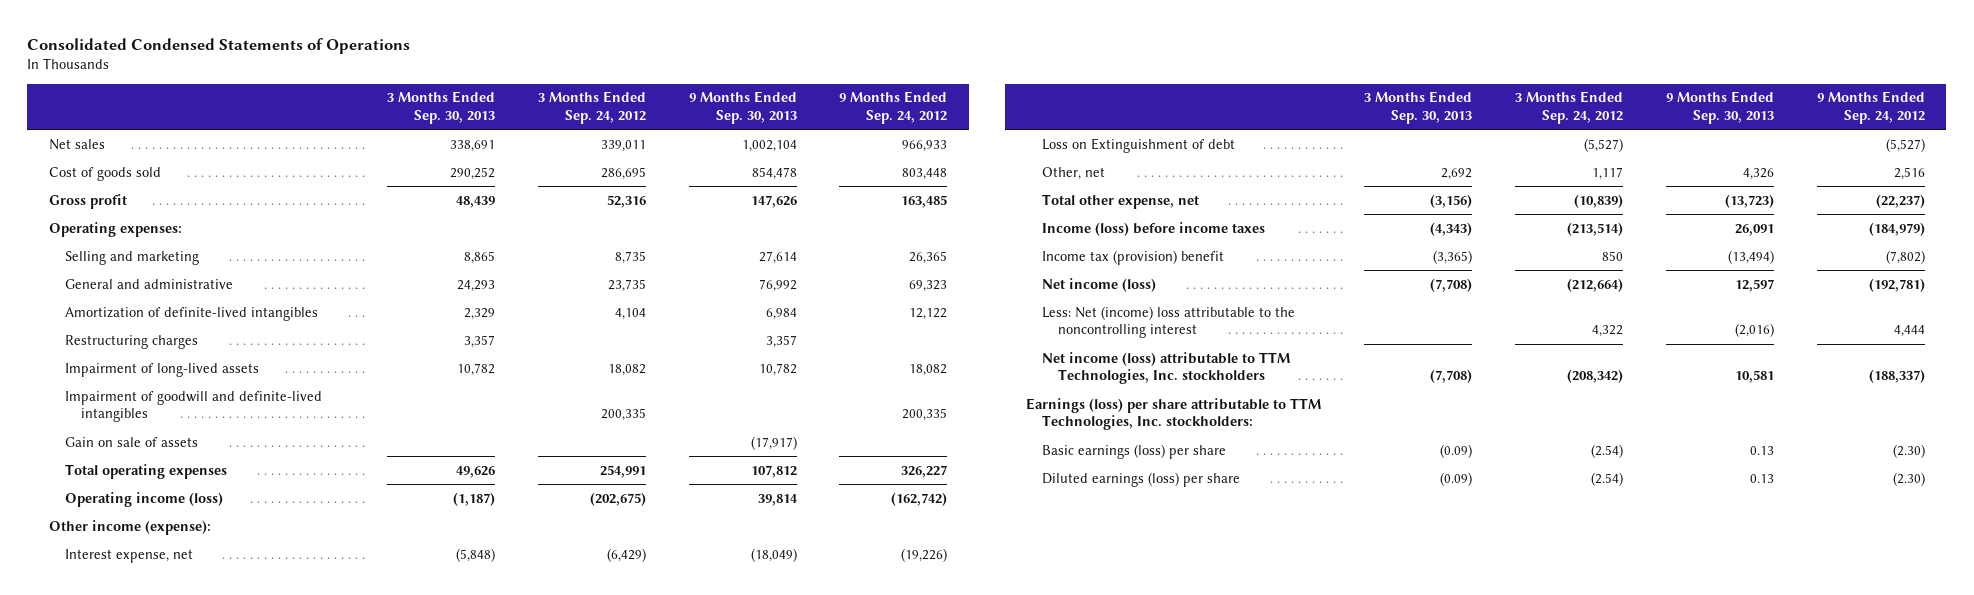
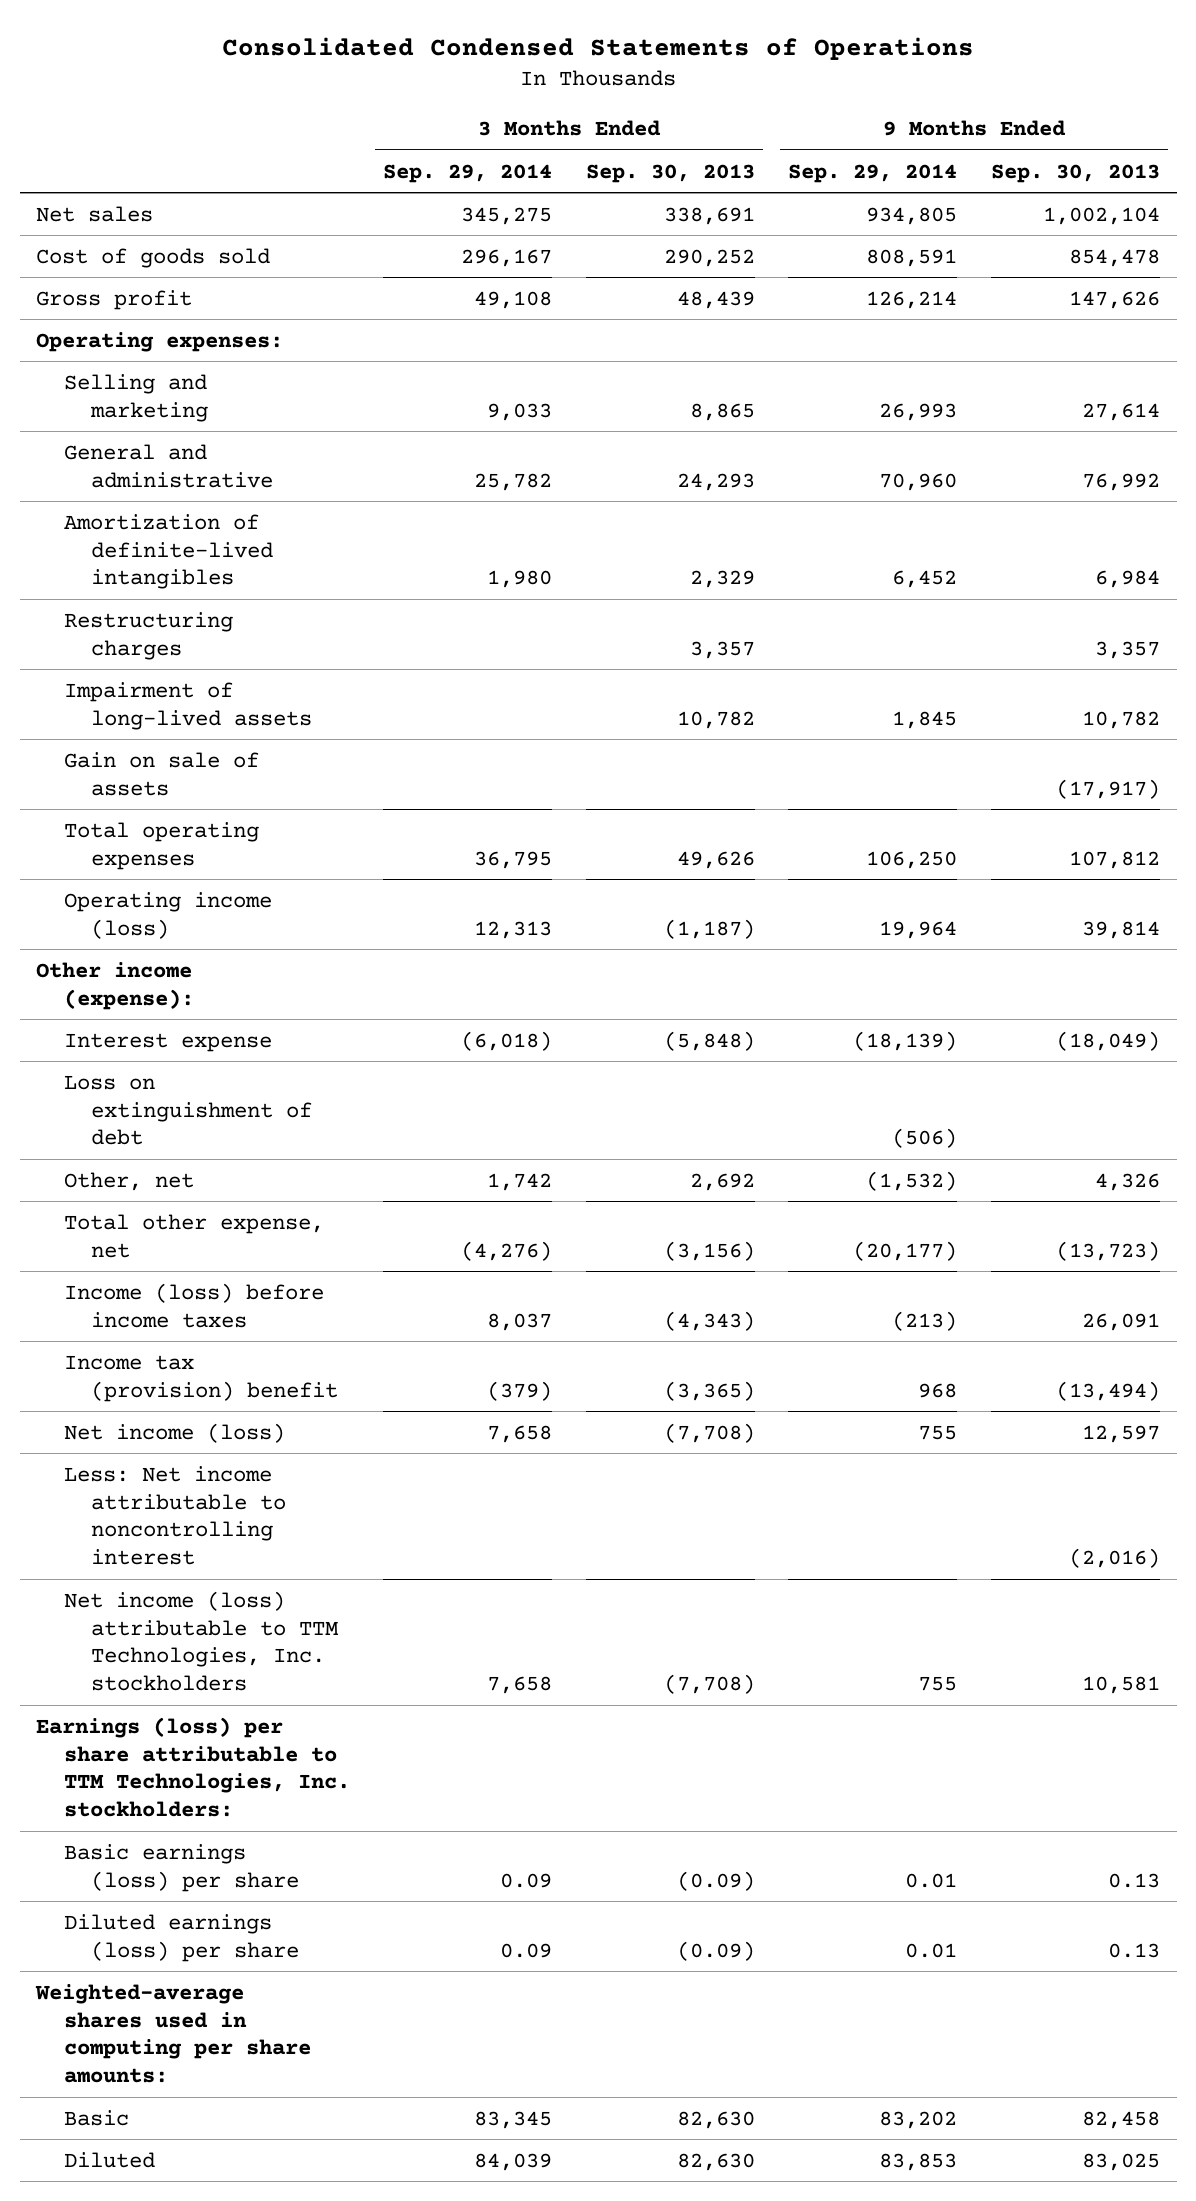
- | 3 Months Ended Sep. 30, 2013 | 3 Months Ended Sep. 24, 2012 | 9 Months Ended Sep. 30, 2013 | 9 Months Ended Sep. 24, 2012
+ | 3 Months Ended Sep. 29, 2014 | 3 Months Ended Sep. 30, 2013 | 9 Months Ended Sep. 29, 2014 | 9 Months Ended Sep. 30, 2013
- Impairment of goodwill and definite-lived intangibles | | 200,335 | | 200,335
- Interest expense, net | (5,848) | (6,429) | (18,049) | (19,226)
- Loss on Extinguishment of debt | | (5,527) | | (5,527)
+ Interest expense | (6,018) | (5,848) | (18,139) | (18,049)
+ Loss on extinguishment of debt | | | (506) |
- Less: Net (income) loss attributable to the noncontrolling interest | | 4,322 | (2,016) | 4,444
+ Less: Net income attributable to noncontrolling interest | | | | (2,016)
+ Weighted-average shares used in computing per share amounts:
+ Basic | 83,345 | 82,630 | 83,202 | 82,458
+ Diluted | 84,039 | 82,630 | 83,853 | 83,025

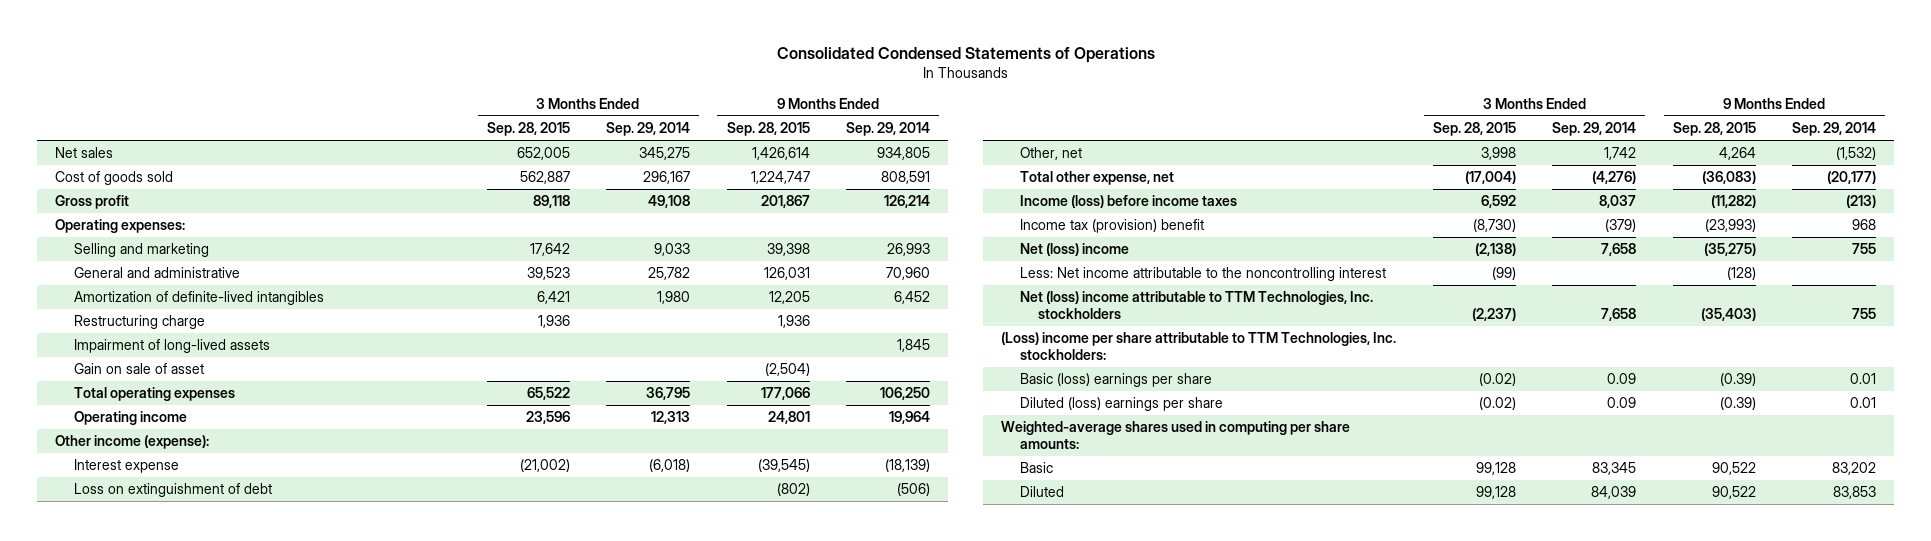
- | 3 Months Ended Sep. 29, 2014 | 3 Months Ended Sep. 30, 2013 | 9 Months Ended Sep. 29, 2014 | 9 Months Ended Sep. 30, 2013
+ | 3 Months Ended Sep. 28, 2015 | 3 Months Ended Sep. 29, 2014 | 9 Months Ended Sep. 28, 2015 | 9 Months Ended Sep. 29, 2014
- Restructuring charges | | 3,357 | | 3,357
+ Restructuring charge | 1,936 | | 1,936 |
- Gain on sale of assets | | | | (17,917)
+ Gain on sale of asset | | | (2,504) |
- Operating income (loss) | 12,313 | (1,187) | 19,964 | 39,814
+ Operating income | 23,596 | 12,313 | 24,801 | 19,964
- Net income (loss) | 7,658 | (7,708) | 755 | 12,597
- Less: Net income attributable to noncontrolling interest | | | | (2,016)
- Net income (loss) attributable to TTM Technologies, Inc. stockholders | 7,658 | (7,708) | 755 | 10,581
- Earnings (loss) per share attributable to TTM Technologies, Inc. stockholders:
- Basic earnings (loss) per share | 0.09 | (0.09) | 0.01 | 0.13
- Diluted earnings (loss) per share | 0.09 | (0.09) | 0.01 | 0.13
+ Net (loss) income | (2,138) | 7,658 | (35,275) | 755
+ Less: Net income attributable to the noncontrolling interest | (99) | | (128) |
+ Net (loss) income attributable to TTM Technologies, Inc. stockholders | (2,237) | 7,658 | (35,403) | 755
+ (Loss) income per share attributable to TTM Technologies, Inc. stockholders:
+ Basic (loss) earnings per share | (0.02) | 0.09 | (0.39) | 0.01
+ Diluted (loss) earnings per share | (0.02) | 0.09 | (0.39) | 0.01

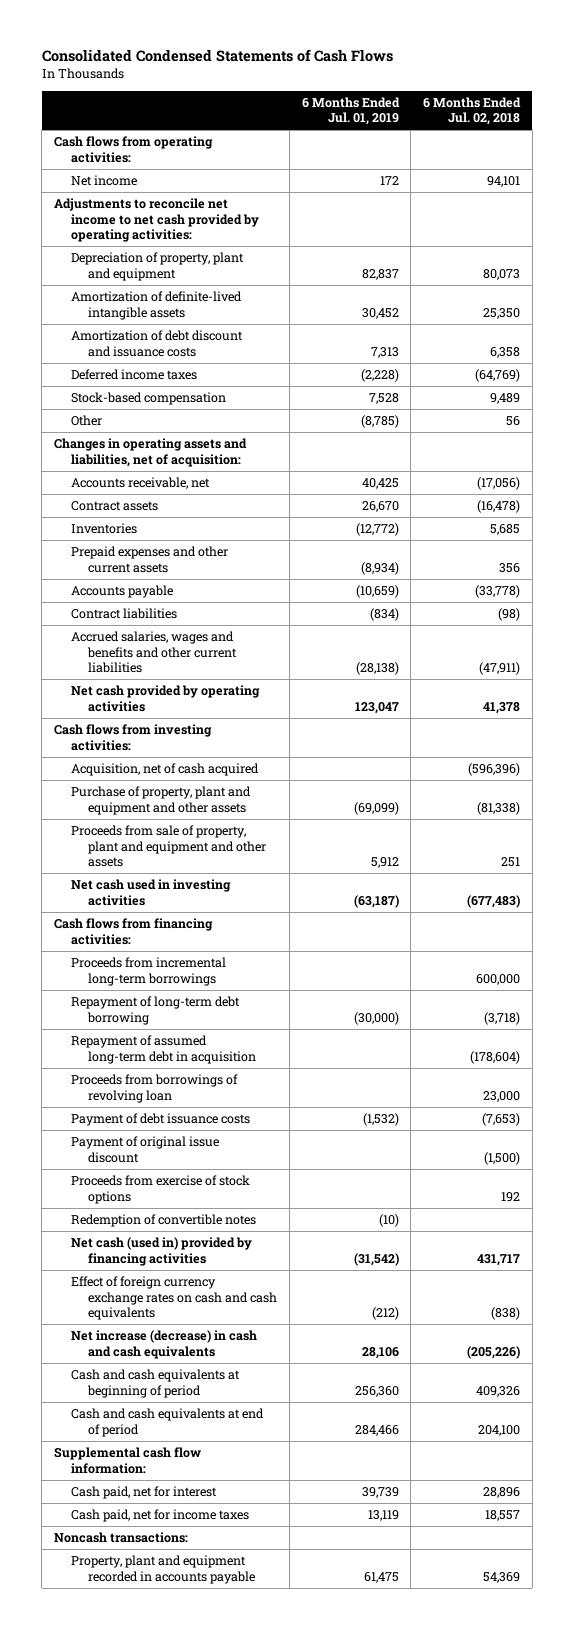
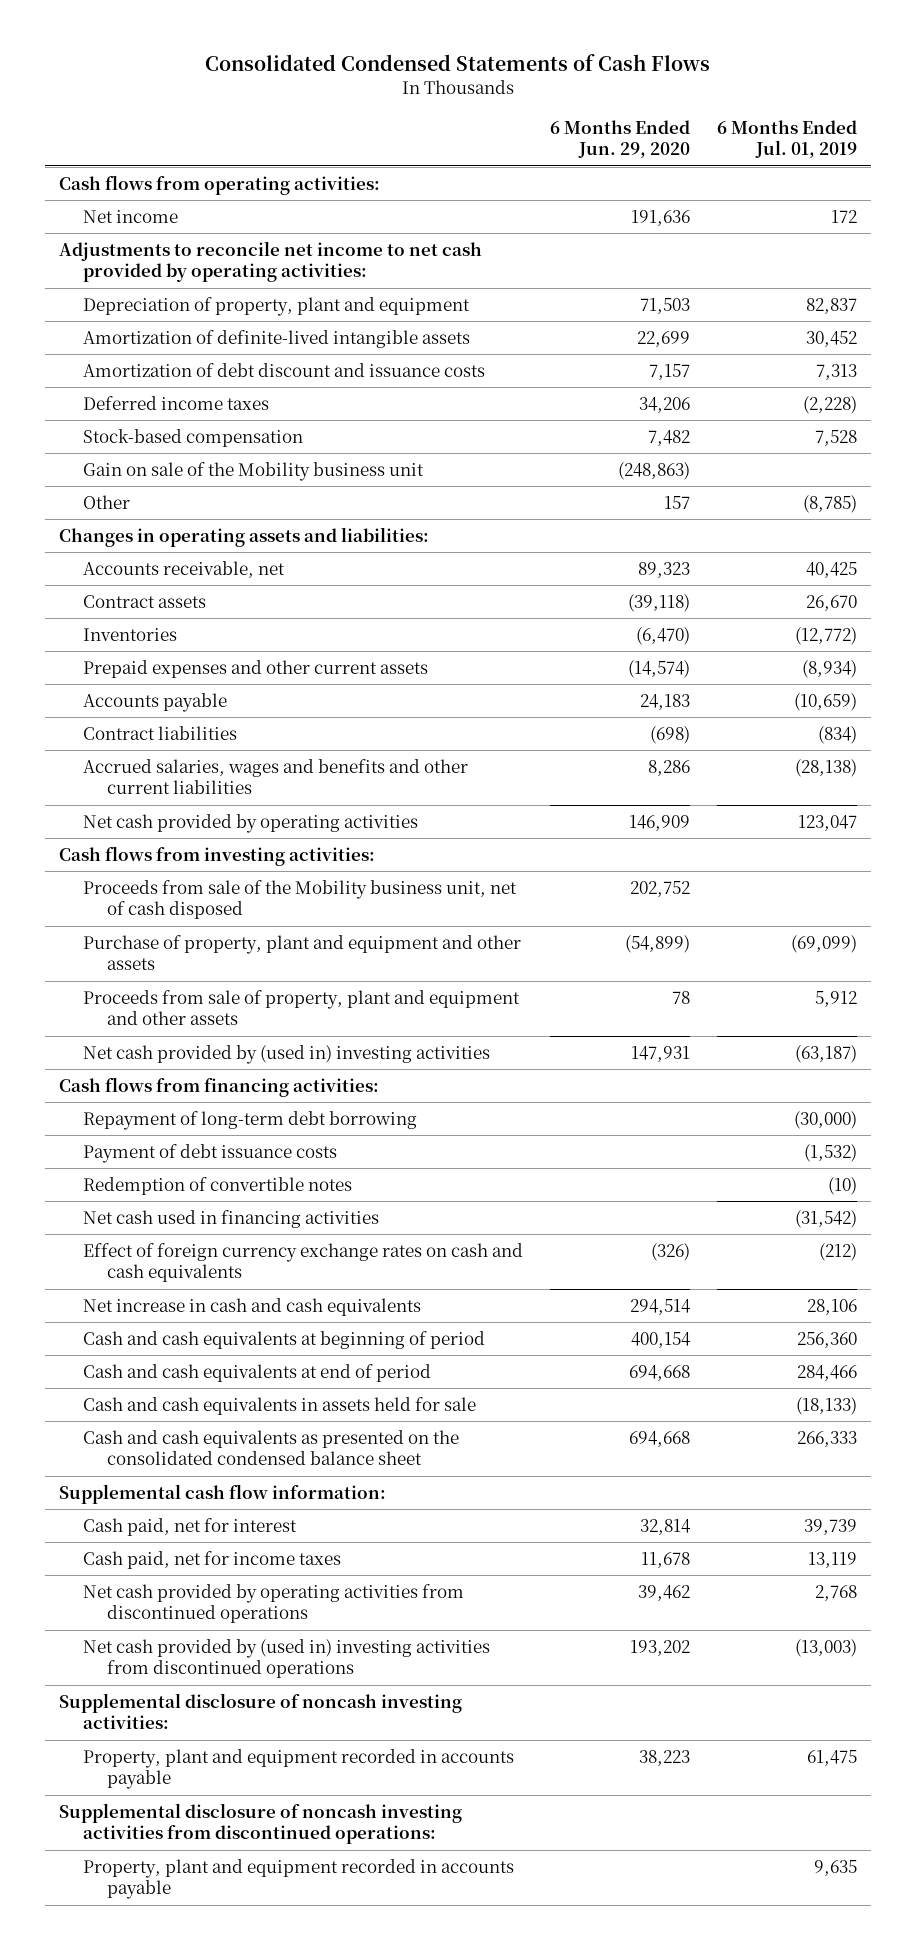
- | 6 Months Ended Jul. 01, 2019 | 6 Months Ended Jul. 02, 2018
+ | 6 Months Ended Jun. 29, 2020 | 6 Months Ended Jul. 01, 2019
+ Gain on sale of the Mobility business unit | (248,863) |
- Changes in operating assets and liabilities, net of acquisition:
+ Changes in operating assets and liabilities:
- Acquisition, net of cash acquired | | (596,396)
+ Proceeds from sale of the Mobility business unit, net of cash disposed | 202,752 |
- Net cash used in investing activities | (63,187) | (677,483)
+ Net cash provided by (used in) investing activities | 147,931 | (63,187)
- Proceeds from incremental long-term borrowings | | 600,000
- Repayment of assumed long-term debt in acquisition | | (178,604)
- Proceeds from borrowings of revolving loan | | 23,000
- Payment of original issue discount | | (1,500)
- Proceeds from exercise of stock options | | 192
- Net cash (used in) provided by financing activities | (31,542) | 431,717
+ Net cash used in financing activities | | (31,542)
- Net increase (decrease) in cash and cash equivalents | 28,106 | (205,226)
+ Net increase in cash and cash equivalents | 294,514 | 28,106
+ Cash and cash equivalents in assets held for sale | | (18,133)
+ Cash and cash equivalents as presented on the consolidated condensed balance sheet | 694,668 | 266,333
- Noncash transactions:
+ Net cash provided by operating activities from discontinued operations | 39,462 | 2,768
+ Net cash provided by (used in) investing activities from discontinued operations | 193,202 | (13,003)
+ Supplemental disclosure of noncash investing activities:
+ Supplemental disclosure of noncash investing activities from discontinued operations:
+ Property, plant and equipment recorded in accounts payable | | 9,635

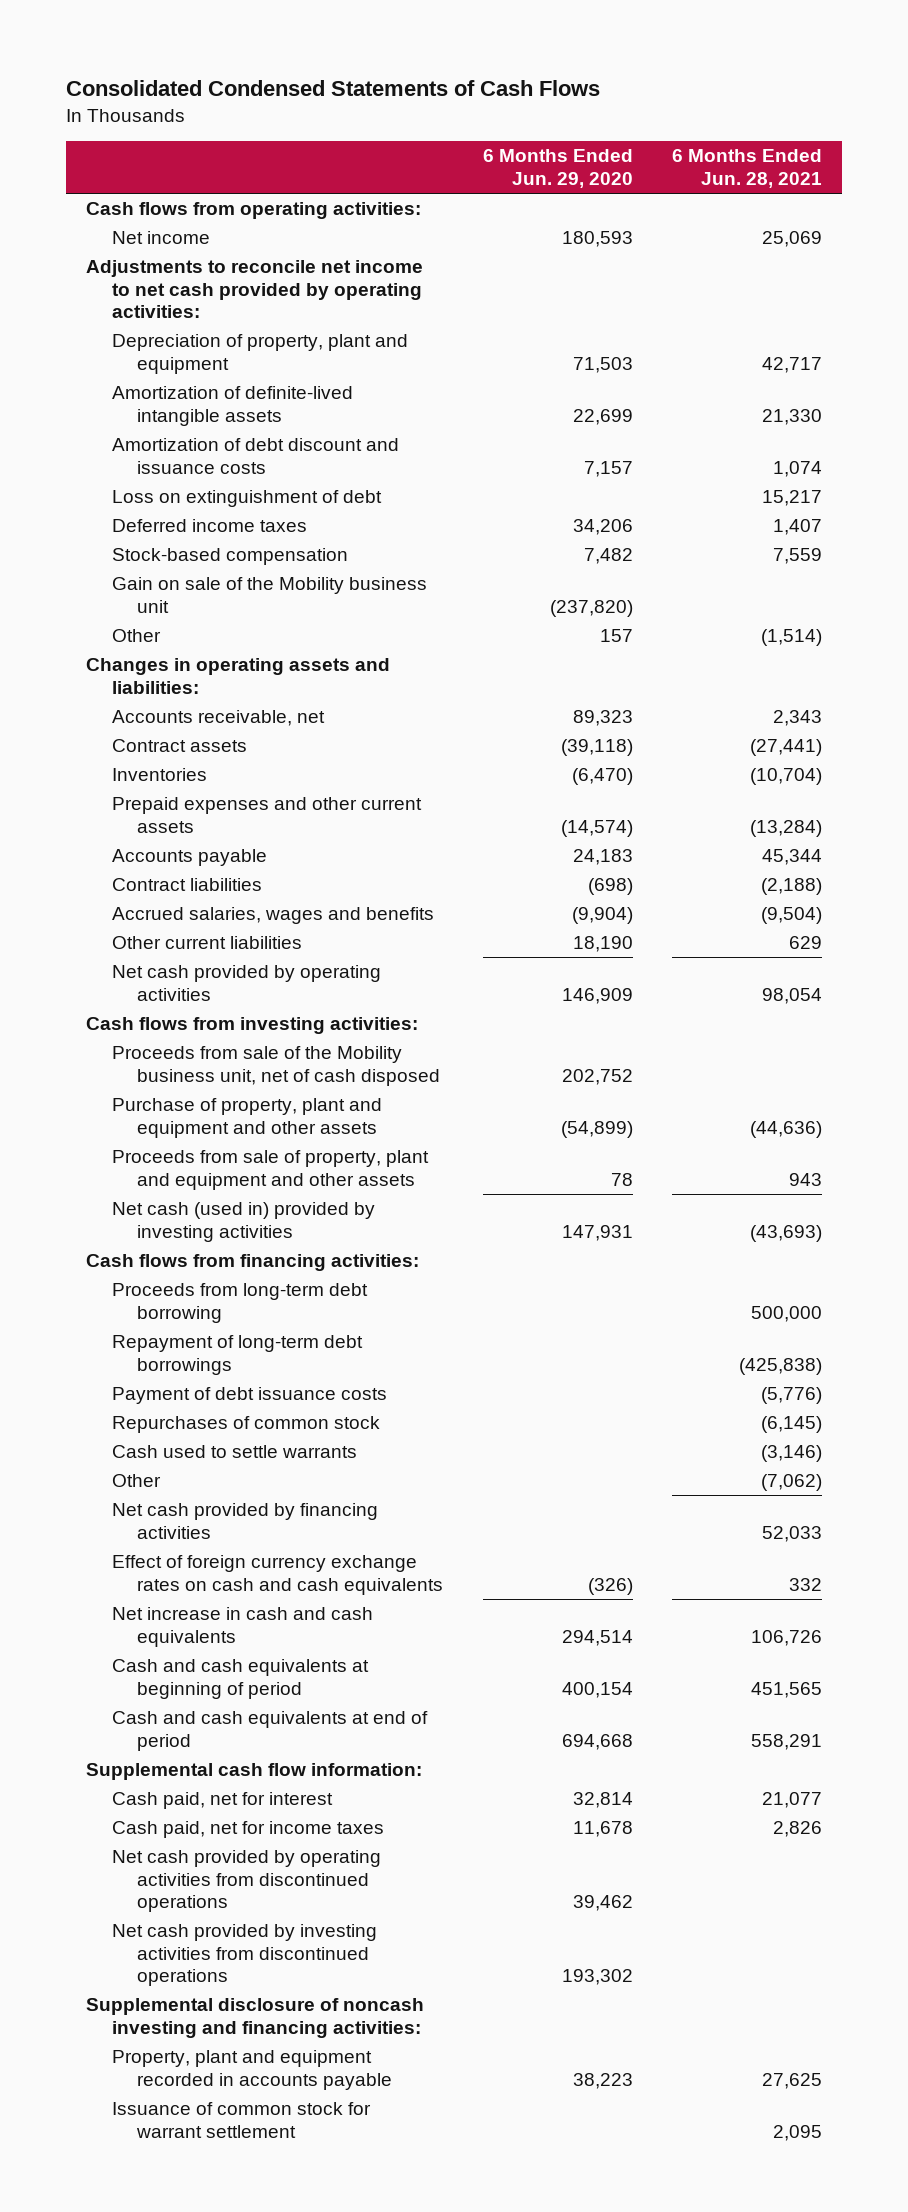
- | 6 Months Ended Jun. 29, 2020 | 6 Months Ended Jul. 01, 2019
+ | 6 Months Ended Jun. 29, 2020 | 6 Months Ended Jun. 28, 2021
- Net income | 191,636 | 172
+ Net income | 180,593 | 25,069
+ Loss on extinguishment of debt | | 15,217
- Gain on sale of the Mobility business unit | (248,863) |
+ Gain on sale of the Mobility business unit | (237,820) |
- Accrued salaries, wages and benefits and other current liabilities | 8,286 | (28,138)
+ Accrued salaries, wages and benefits | (9,904) | (9,504)
+ Other current liabilities | 18,190 | 629
- Net cash provided by (used in) investing activities | 147,931 | (63,187)
+ Net cash (used in) provided by investing activities | 147,931 | (43,693)
- Repayment of long-term debt borrowing | | (30,000)
+ Proceeds from long-term debt borrowing | | 500,000
+ Repayment of long-term debt borrowings | | (425,838)
- Redemption of convertible notes | | (10)
- Net cash used in financing activities | | (31,542)
+ Repurchases of common stock | | (6,145)
+ Cash used to settle warrants | | (3,146)
+ Other | | (7,062)
+ Net cash provided by financing activities | | 52,033
- Cash and cash equivalents in assets held for sale | | (18,133)
- Cash and cash equivalents as presented on the consolidated condensed balance sheet | 694,668 | 266,333
- Net cash provided by (used in) investing activities from discontinued operations | 193,202 | (13,003)
- Supplemental disclosure of noncash investing activities:
+ Net cash provided by investing activities from discontinued operations | 193,302 |
+ Supplemental disclosure of noncash investing and financing activities:
- Supplemental disclosure of noncash investing activities from discontinued operations:
- Property, plant and equipment recorded in accounts payable | | 9,635
+ Issuance of common stock for warrant settlement | | 2,095

